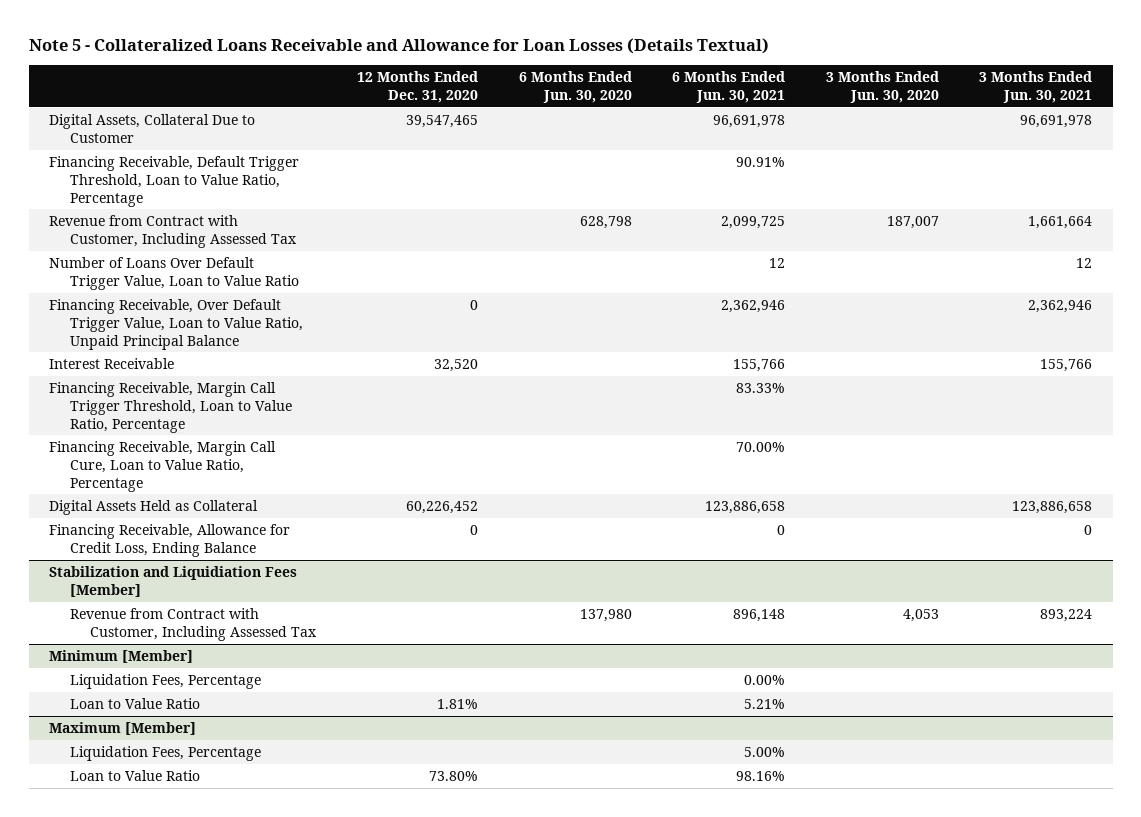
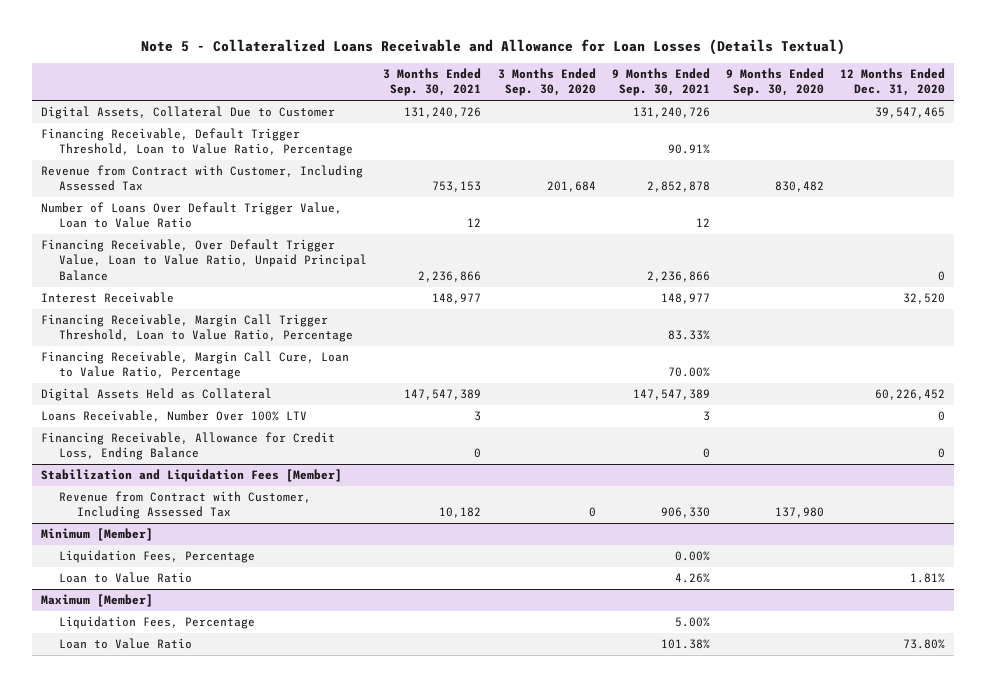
- | 12 Months Ended Dec. 31, 2020 | 6 Months Ended Jun. 30, 2020 | 6 Months Ended Jun. 30, 2021 | 3 Months Ended Jun. 30, 2020 | 3 Months Ended Jun. 30, 2021
+ | 3 Months Ended Sep. 30, 2021 | 3 Months Ended Sep. 30, 2020 | 9 Months Ended Sep. 30, 2021 | 9 Months Ended Sep. 30, 2020 | 12 Months Ended Dec. 31, 2020
+ Loans Receivable, Number Over 100% LTV | 3 | | 3 | | 0
- Stabilization and Liquidiation Fees [Member]
- Revenue from Contract with Customer, Including Assessed Tax | | 137,980 | 896,148 | 4,053 | 893,224
+ Stabilization and Liquidation Fees [Member]
+ Revenue from Contract with Customer, Including Assessed Tax | 10,182 | 0 | 906,330 | 137,980 |

